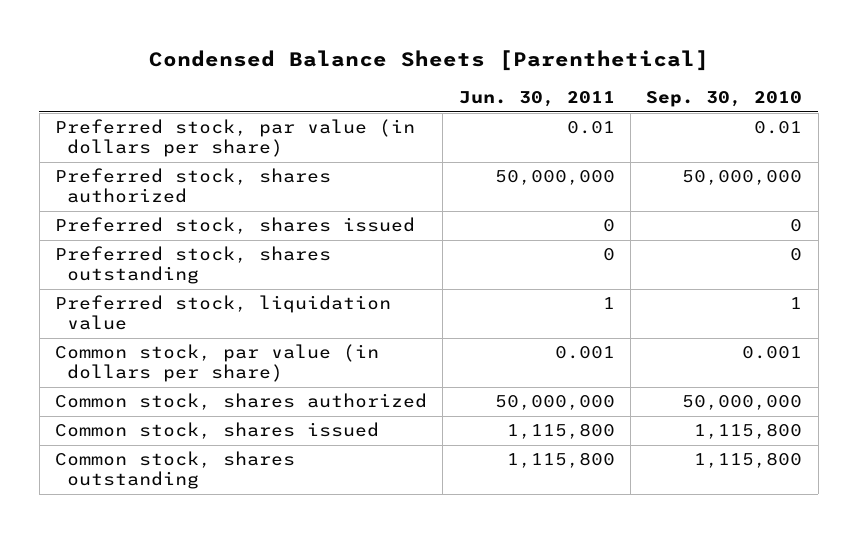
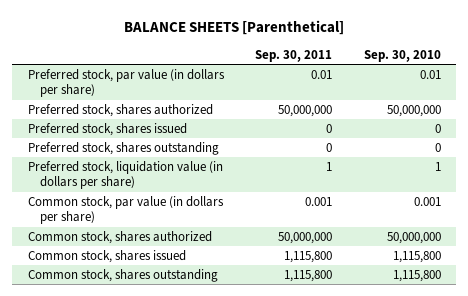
- Condensed Balance Sheets [Parenthetical]
+ BALANCE SHEETS [Parenthetical]
- | Jun. 30, 2011 | Sep. 30, 2010
+ | Sep. 30, 2011 | Sep. 30, 2010
- Preferred stock, liquidation value | 1 | 1
+ Preferred stock, liquidation value (in dollars per share) | 1 | 1

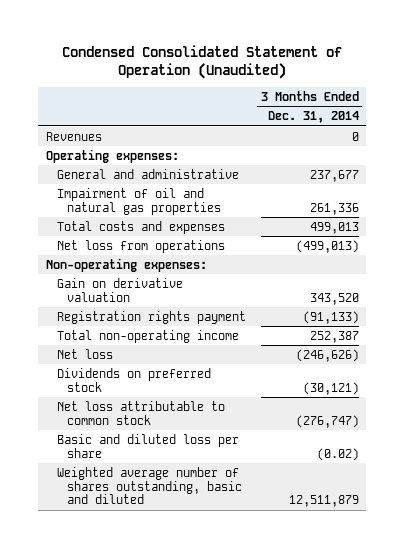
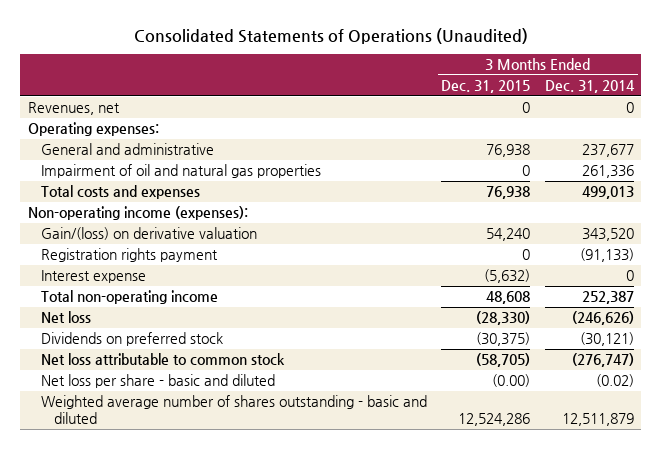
- Condensed Consolidated Statement of Operation (Unaudited)
+ Consolidated Statements of Operations (Unaudited)
- | 3 Months Ended Dec. 31, 2014
+ | 3 Months Ended Dec. 31, 2015 | 3 Months Ended Dec. 31, 2014
- Revenues | 0
+ Revenues, net | 0 | 0
- Net loss from operations | (499,013)
- Non-operating expenses:
- Gain on derivative valuation | 343,520
+ Non-operating income (expenses):
+ Gain/(loss) on derivative valuation | 54,240 | 343,520
+ Interest expense | (5,632) | 0
- Basic and diluted loss per share | (0.02)
- Weighted average number of shares outstanding, basic and diluted | 12,511,879
+ Net loss per share - basic and diluted | (0.00) | (0.02)
+ Weighted average number of shares outstanding - basic and diluted | 12,524,286 | 12,511,879

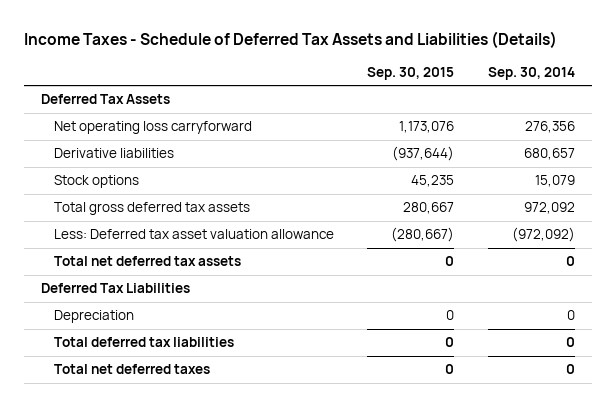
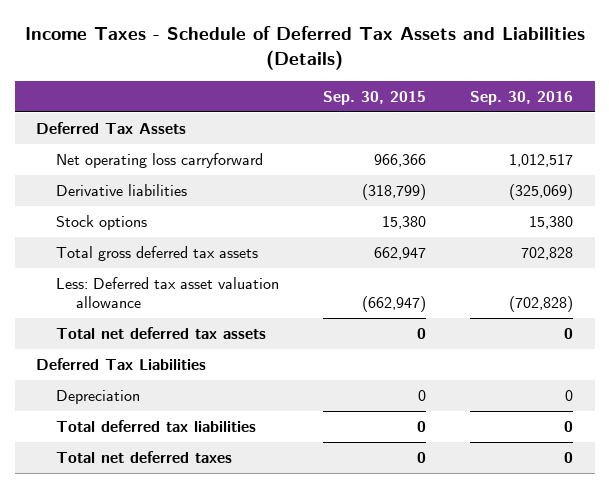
- | Sep. 30, 2015 | Sep. 30, 2014
+ | Sep. 30, 2015 | Sep. 30, 2016
- Net operating loss carryforward | 1,173,076 | 276,356
- Derivative liabilities | (937,644) | 680,657
- Stock options | 45,235 | 15,079
- Total gross deferred tax assets | 280,667 | 972,092
- Less: Deferred tax asset valuation allowance | (280,667) | (972,092)
+ Net operating loss carryforward | 966,366 | 1,012,517
+ Derivative liabilities | (318,799) | (325,069)
+ Stock options | 15,380 | 15,380
+ Total gross deferred tax assets | 662,947 | 702,828
+ Less: Deferred tax asset valuation allowance | (662,947) | (702,828)

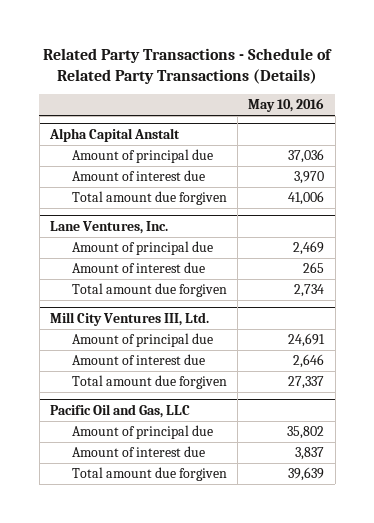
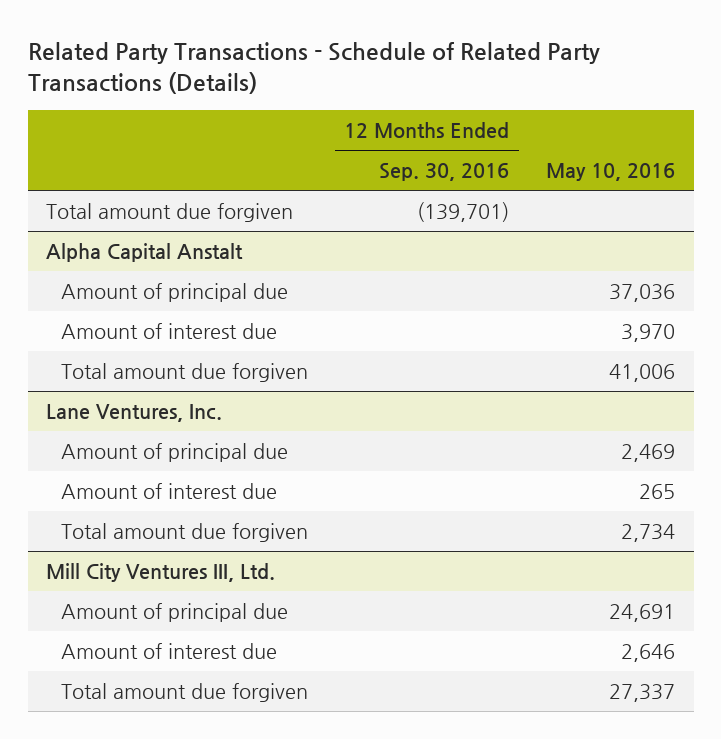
- | May 10, 2016
+ | 12 Months Ended Sep. 30, 2016 | May 10, 2016
+ Total amount due forgiven | (139,701) |
- Pacific Oil and Gas, LLC
- Amount of principal due | 35,802
- Amount of interest due | 3,837
- Total amount due forgiven | 39,639

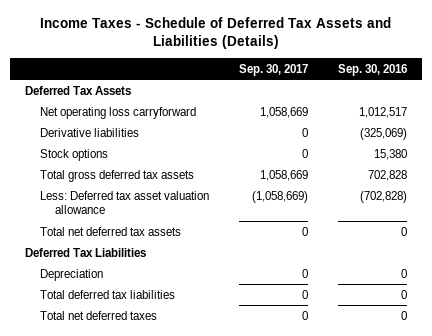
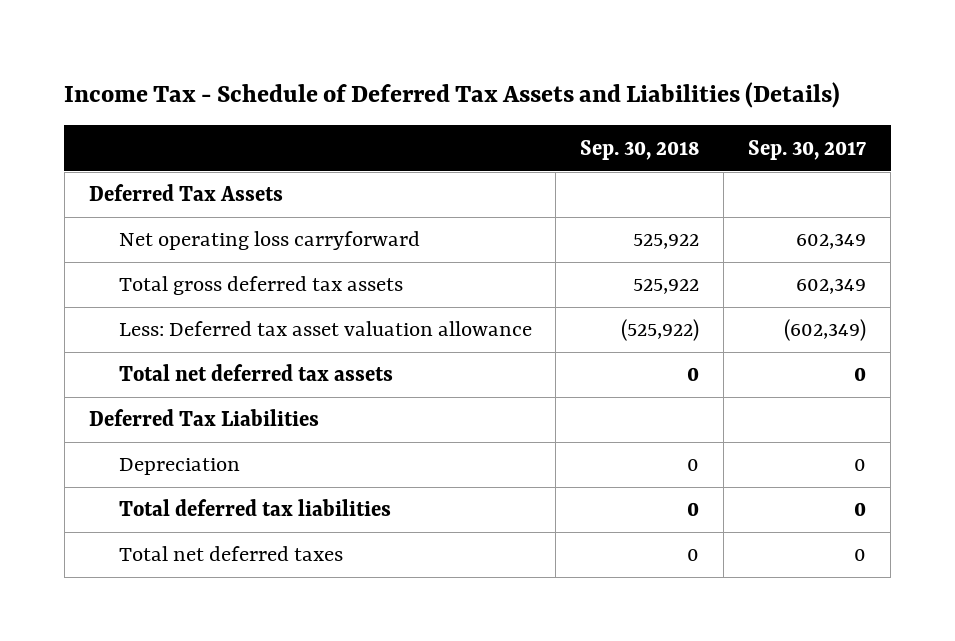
- Income Taxes - Schedule of Deferred Tax Assets and Liabilities (Details)
+ Income Tax - Schedule of Deferred Tax Assets and Liabilities (Details)
- | Sep. 30, 2017 | Sep. 30, 2016
+ | Sep. 30, 2018 | Sep. 30, 2017
- Net operating loss carryforward | 1,058,669 | 1,012,517
- Derivative liabilities | 0 | (325,069)
- Stock options | 0 | 15,380
- Total gross deferred tax assets | 1,058,669 | 702,828
- Less: Deferred tax asset valuation allowance | (1,058,669) | (702,828)
+ Net operating loss carryforward | 525,922 | 602,349
+ Total gross deferred tax assets | 525,922 | 602,349
+ Less: Deferred tax asset valuation allowance | (525,922) | (602,349)

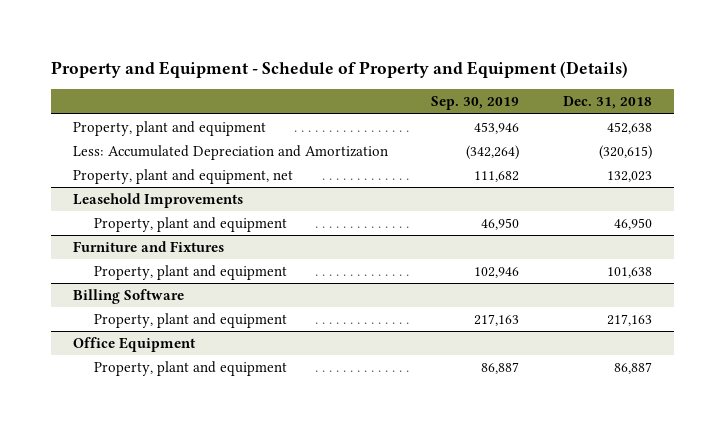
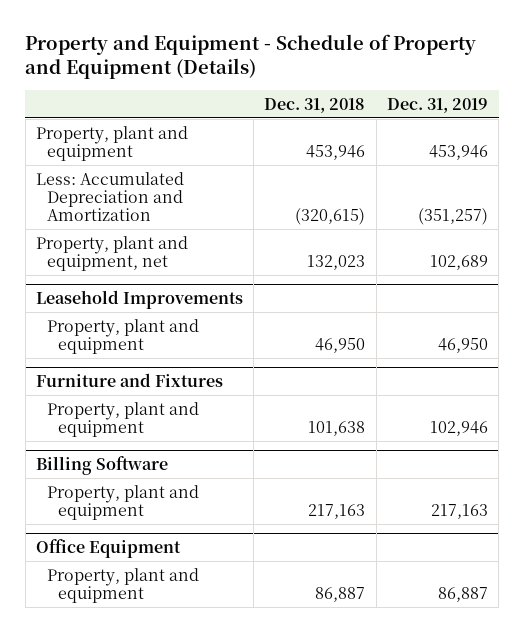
- | Sep. 30, 2019 | Dec. 31, 2018
+ | Dec. 31, 2018 | Dec. 31, 2019
- Property, plant and equipment | 453,946 | 452,638
+ Property, plant and equipment | 453,946 | 453,946

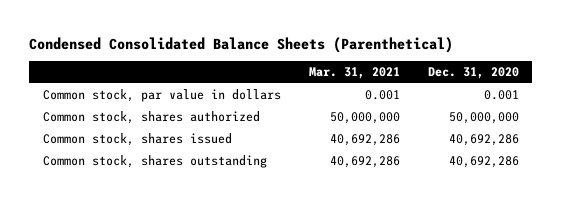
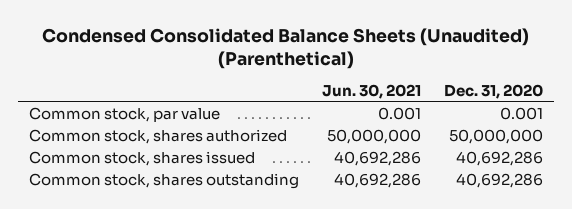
- Condensed Consolidated Balance Sheets (Parenthetical)
+ Condensed Consolidated Balance Sheets (Unaudited) (Parenthetical)
- | Mar. 31, 2021 | Dec. 31, 2020
+ | Jun. 30, 2021 | Dec. 31, 2020
- Common stock, par value in dollars | 0.001 | 0.001
+ Common stock, par value | 0.001 | 0.001

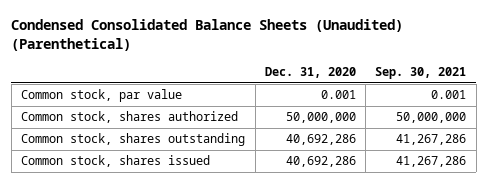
- | Jun. 30, 2021 | Dec. 31, 2020
+ | Dec. 31, 2020 | Sep. 30, 2021
moved down: Common stock, shares issued | 40,692,286 | 41,267,286

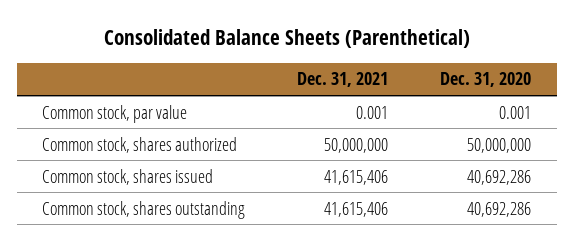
- Condensed Consolidated Balance Sheets (Unaudited) (Parenthetical)
+ Consolidated Balance Sheets (Parenthetical)
- | Dec. 31, 2020 | Sep. 30, 2021
+ | Dec. 31, 2021 | Dec. 31, 2020
moved down: Common stock, shares outstanding | 41,615,406 | 40,692,286

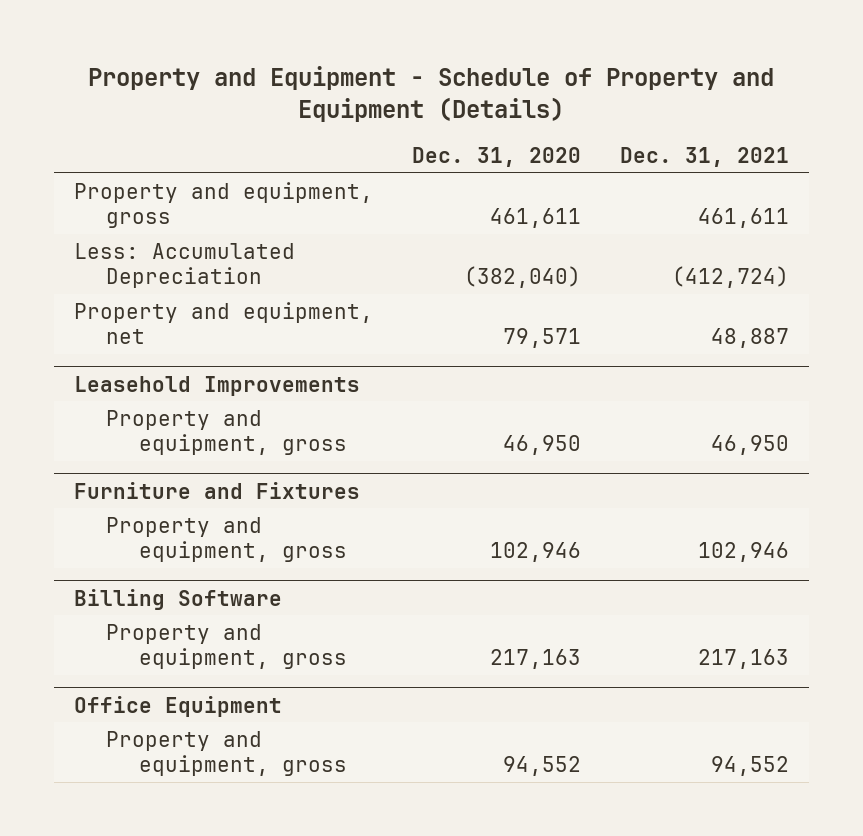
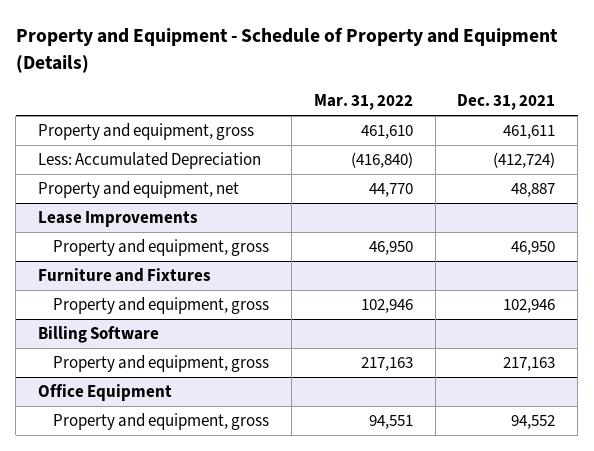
- | Dec. 31, 2020 | Dec. 31, 2021
+ | Mar. 31, 2022 | Dec. 31, 2021
- Leasehold Improvements
+ Lease Improvements

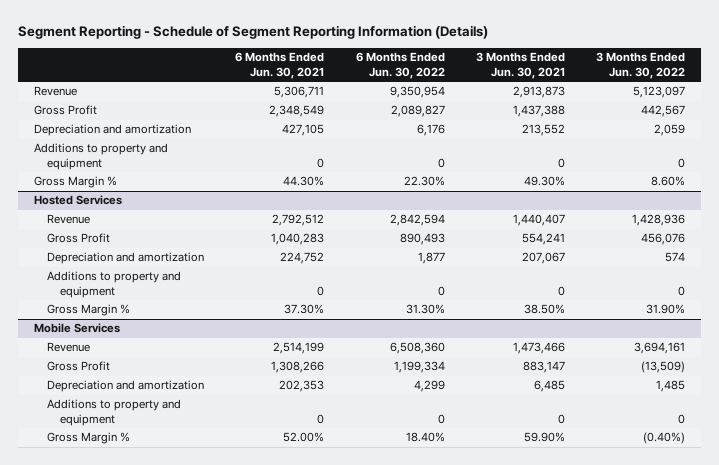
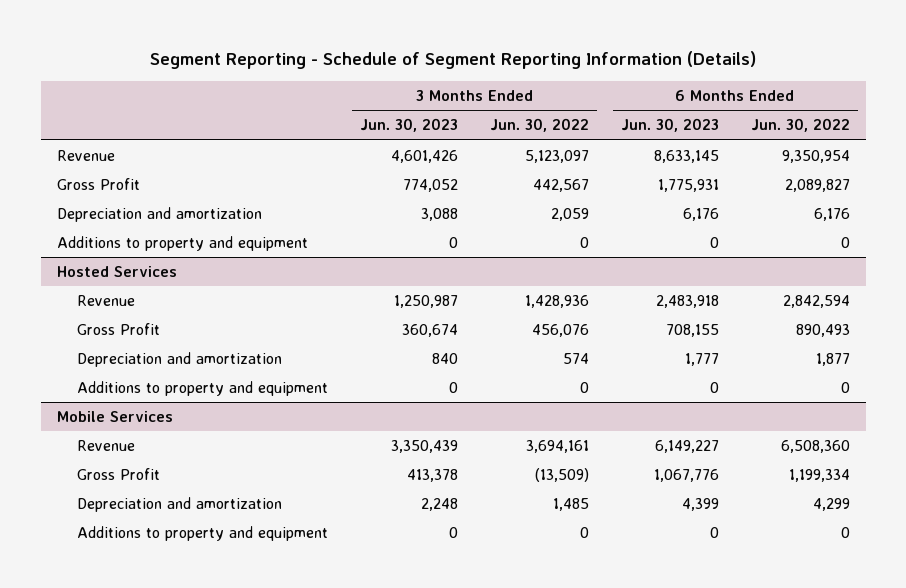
- | 6 Months Ended Jun. 30, 2021 | 6 Months Ended Jun. 30, 2022 | 3 Months Ended Jun. 30, 2021 | 3 Months Ended Jun. 30, 2022
+ | 3 Months Ended Jun. 30, 2023 | 3 Months Ended Jun. 30, 2022 | 6 Months Ended Jun. 30, 2023 | 6 Months Ended Jun. 30, 2022
- Gross Margin % | 44.30% | 22.30% | 49.30% | 8.60%
@ Hosted Services
- Gross Margin % | 37.30% | 31.30% | 38.50% | 31.90%
@ Mobile Services
- Gross Margin % | 52.00% | 18.40% | 59.90% | (0.40%)

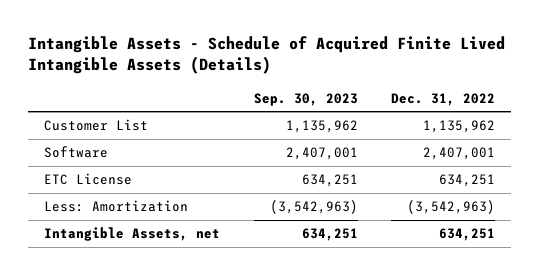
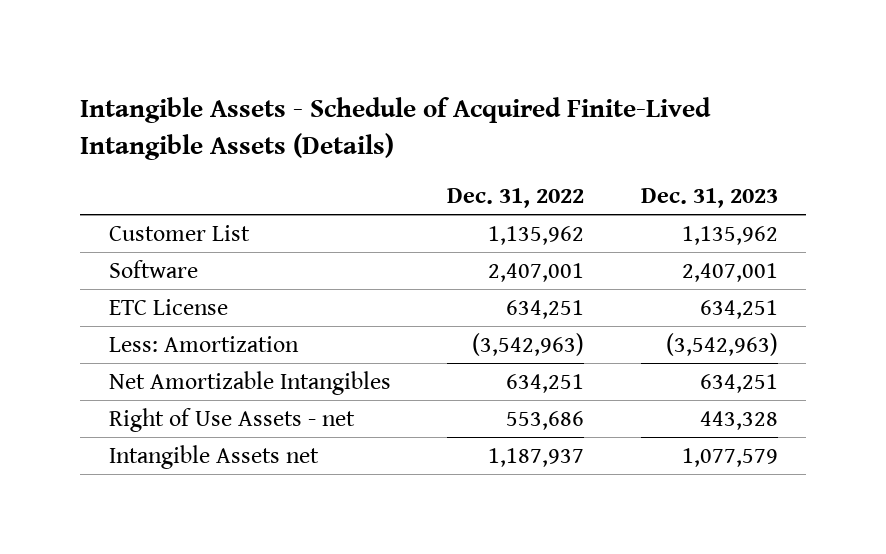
- Intangible Assets - Schedule of Acquired Finite Lived Intangible Assets (Details)
+ Intangible Assets - Schedule of Acquired Finite-Lived Intangible Assets (Details)
- | Sep. 30, 2023 | Dec. 31, 2022
+ | Dec. 31, 2022 | Dec. 31, 2023
- Intangible Assets, net | 634,251 | 634,251
+ Net Amortizable Intangibles | 634,251 | 634,251
+ Right of Use Assets - net | 553,686 | 443,328
+ Intangible Assets net | 1,187,937 | 1,077,579

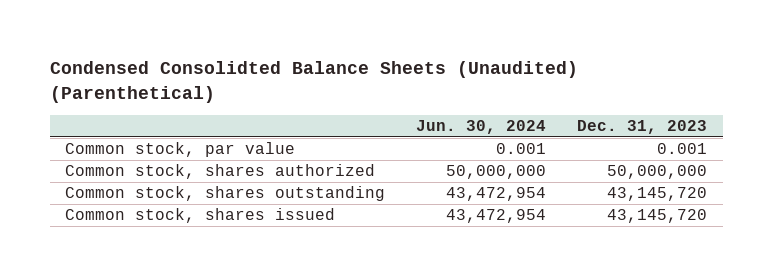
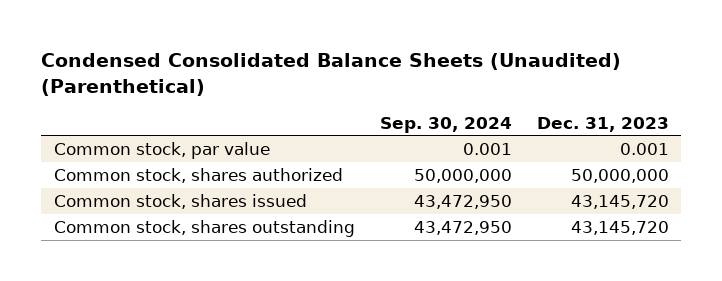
- Condensed Consolidted Balance Sheets (Unaudited) (Parenthetical)
+ Condensed Consolidated Balance Sheets (Unaudited) (Parenthetical)
- | Jun. 30, 2024 | Dec. 31, 2023
+ | Sep. 30, 2024 | Dec. 31, 2023
moved down: Common stock, shares outstanding | 43,472,950 | 43,145,720

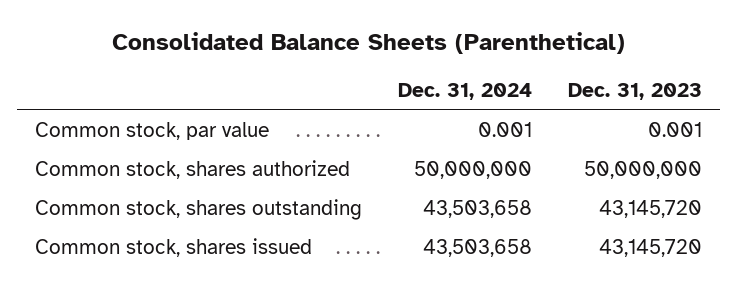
- Condensed Consolidated Balance Sheets (Unaudited) (Parenthetical)
+ Consolidated Balance Sheets (Parenthetical)
- | Sep. 30, 2024 | Dec. 31, 2023
+ | Dec. 31, 2024 | Dec. 31, 2023
moved down: Common stock, shares issued | 43,503,658 | 43,145,720

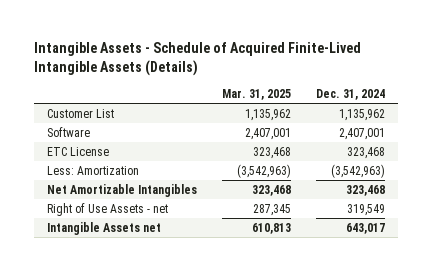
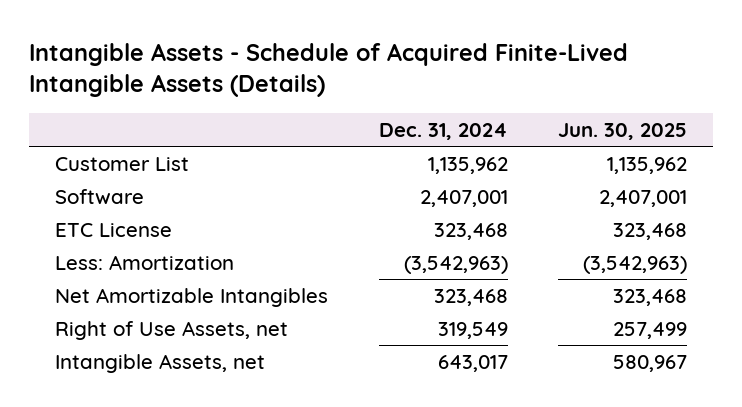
- | Mar. 31, 2025 | Dec. 31, 2024
+ | Dec. 31, 2024 | Jun. 30, 2025
- Right of Use Assets - net | 287,345 | 319,549
- Intangible Assets net | 610,813 | 643,017
+ Right of Use Assets, net | 319,549 | 257,499
+ Intangible Assets, net | 643,017 | 580,967

